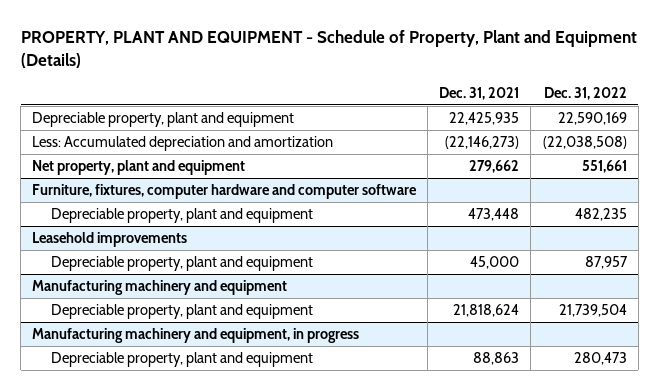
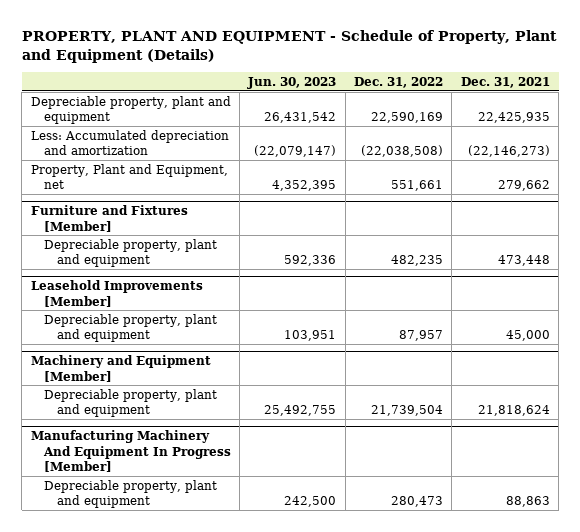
- | Dec. 31, 2021 | Dec. 31, 2022
+ | Jun. 30, 2023 | Dec. 31, 2022 | Dec. 31, 2021
- Net property, plant and equipment | 279,662 | 551,661
- Furniture, fixtures, computer hardware and computer software
+ Property, Plant and Equipment, net | 4,352,395 | 551,661 | 279,662
+ Furniture and Fixtures [Member]
- Leasehold improvements
+ Leasehold Improvements [Member]
- Manufacturing machinery and equipment
+ Machinery and Equipment [Member]
- Manufacturing machinery and equipment, in progress
+ Manufacturing Machinery And Equipment In Progress [Member]

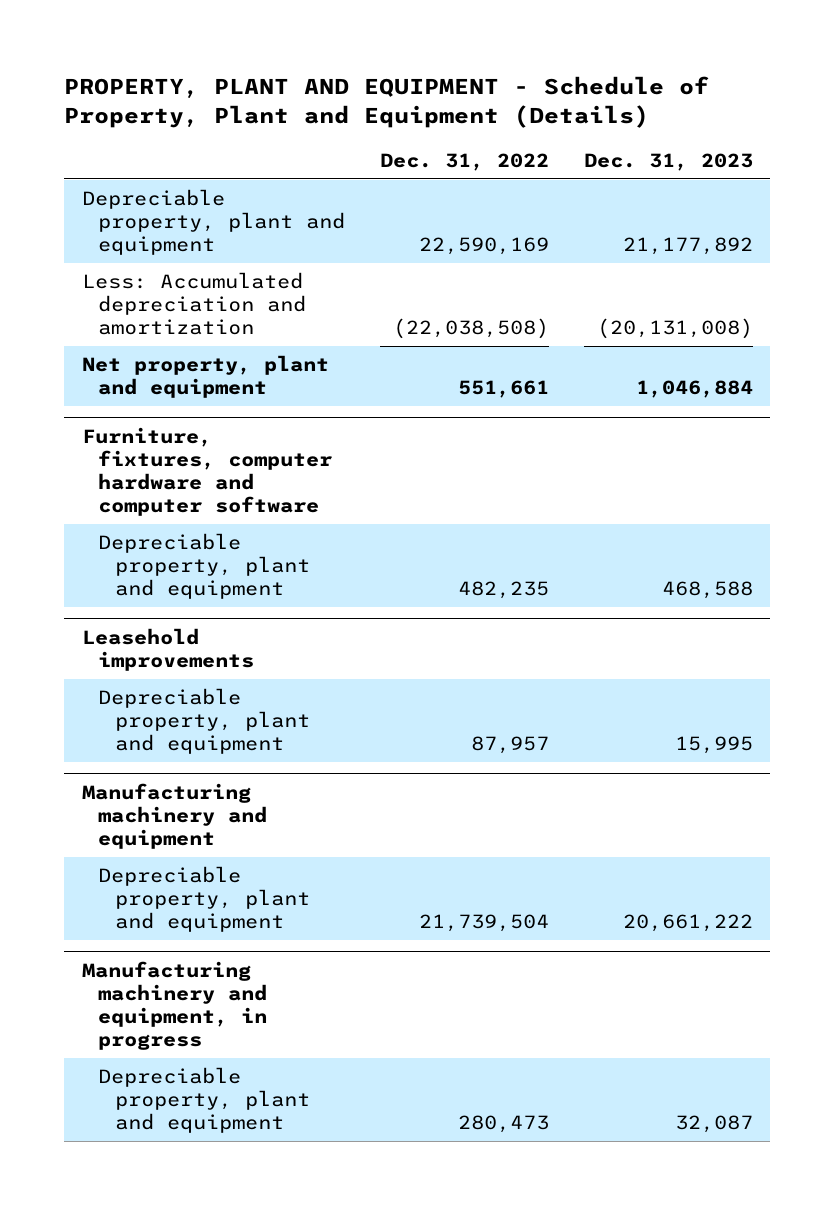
- | Jun. 30, 2023 | Dec. 31, 2022 | Dec. 31, 2021
+ | Dec. 31, 2022 | Dec. 31, 2023
- Property, Plant and Equipment, net | 4,352,395 | 551,661 | 279,662
- Furniture and Fixtures [Member]
+ Net property, plant and equipment | 551,661 | 1,046,884
+ Furniture, fixtures, computer hardware and computer software
- Leasehold Improvements [Member]
+ Leasehold improvements
- Machinery and Equipment [Member]
+ Manufacturing machinery and equipment
- Manufacturing Machinery And Equipment In Progress [Member]
+ Manufacturing machinery and equipment, in progress

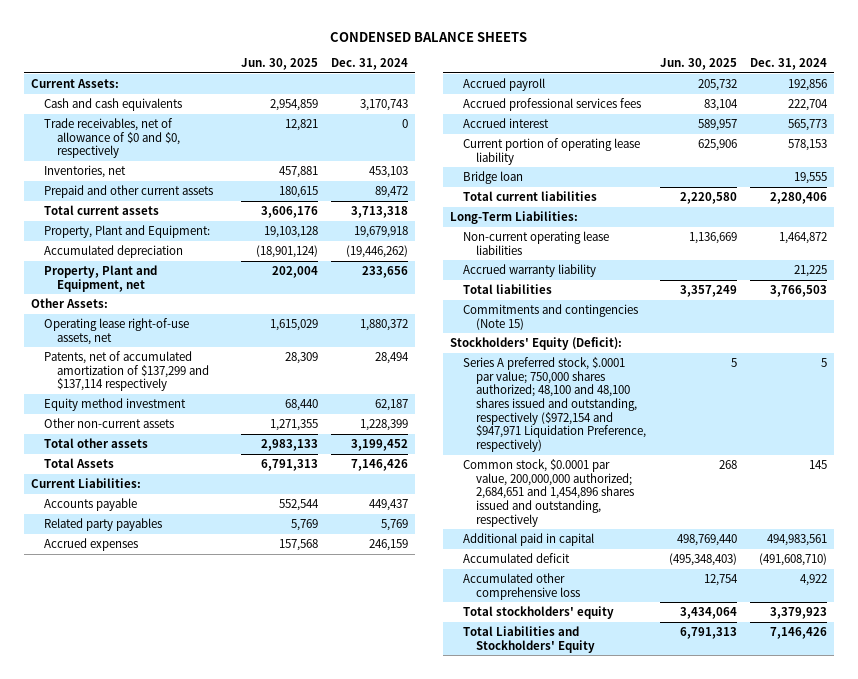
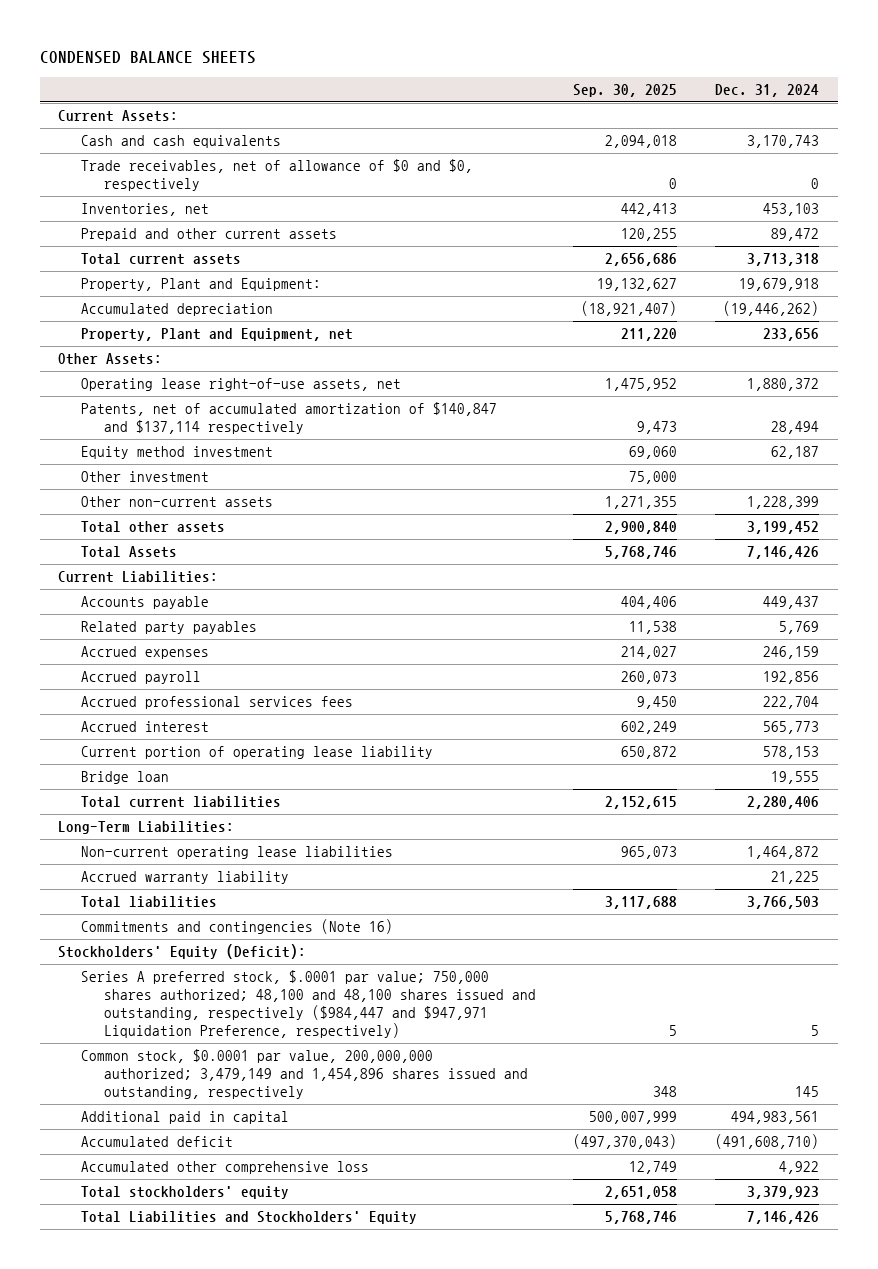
- | Jun. 30, 2025 | Dec. 31, 2024
+ | Sep. 30, 2025 | Dec. 31, 2024
- Patents, net of accumulated amortization of $137,299 and $137,114 respectively | 28,309 | 28,494
+ Patents, net of accumulated amortization of $140,847 and $137,114 respectively | 9,473 | 28,494
+ Other investment | 75,000 |
- Commitments and contingencies (Note 15)
+ Commitments and contingencies (Note 16)
- Series A preferred stock, $.0001 par value; 750,000 shares authorized; 48,100 and 48,100 shares issued and outstanding, respectively ($972,154 and $947,971 Liquidation Preference, respectively) | 5 | 5
- Common stock, $0.0001 par value, 200,000,000 authorized; 2,684,651 and 1,454,896 shares issued and outstanding, respectively | 268 | 145
+ Series A preferred stock, $.0001 par value; 750,000 shares authorized; 48,100 and 48,100 shares issued and outstanding, respectively ($984,447 and $947,971 Liquidation Preference, respectively) | 5 | 5
+ Common stock, $0.0001 par value, 200,000,000 authorized; 3,479,149 and 1,454,896 shares issued and outstanding, respectively | 348 | 145

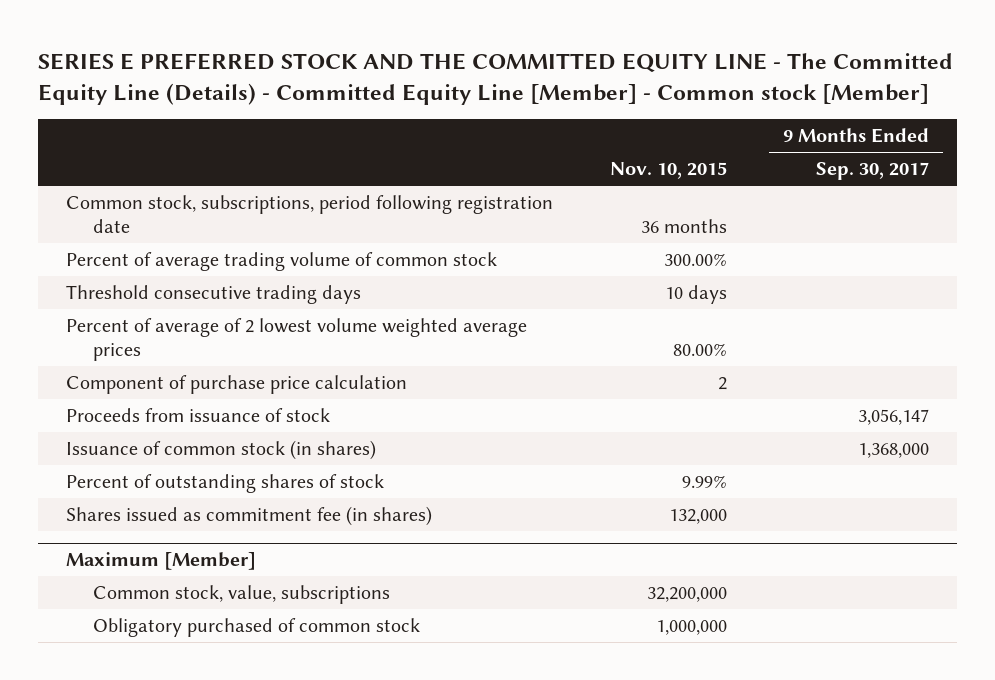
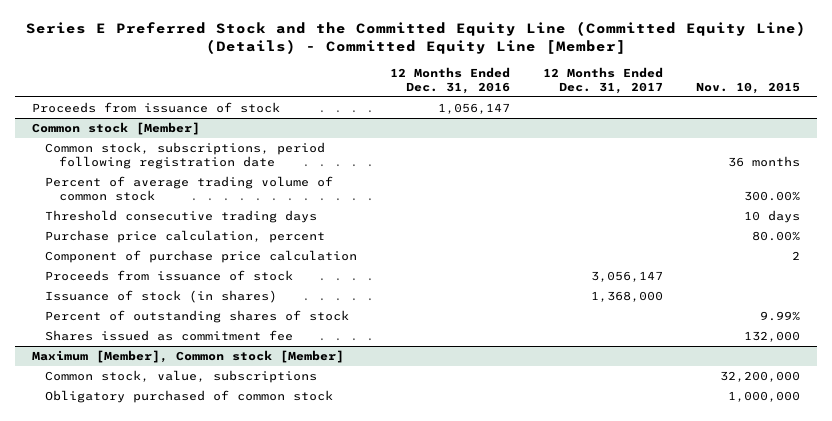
- SERIES E PREFERRED STOCK AND THE COMMITTED EQUITY LINE - The Committed Equity Line (Details) - Committed Equity Line [Member] - Common stock [Member]
+ Series E Preferred Stock and the Committed Equity Line (Committed Equity Line) (Details) - Committed Equity Line [Member]
- | Nov. 10, 2015 | 9 Months Ended Sep. 30, 2017
+ | 12 Months Ended Dec. 31, 2016 | 12 Months Ended Dec. 31, 2017 | Nov. 10, 2015
+ Proceeds from issuance of stock | 1,056,147 | |
+ Common stock [Member]
- Percent of average of 2 lowest volume weighted average prices | 80.00% |
+ Purchase price calculation, percent | | | 80.00%
- Issuance of common stock (in shares) | | 1,368,000
+ Issuance of stock (in shares) | | 1,368,000 |
- Shares issued as commitment fee (in shares) | 132,000 |
- Maximum [Member]
+ Shares issued as commitment fee | | | 132,000
+ Maximum [Member], Common stock [Member]

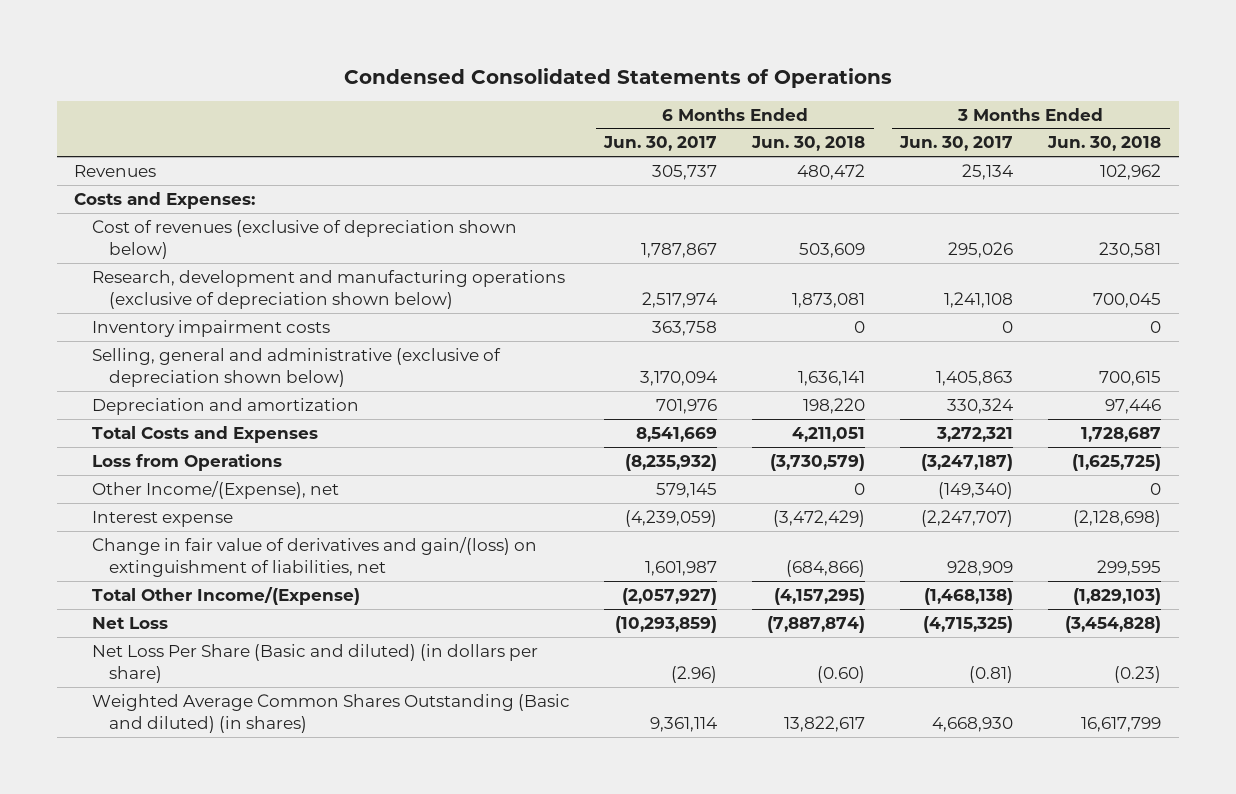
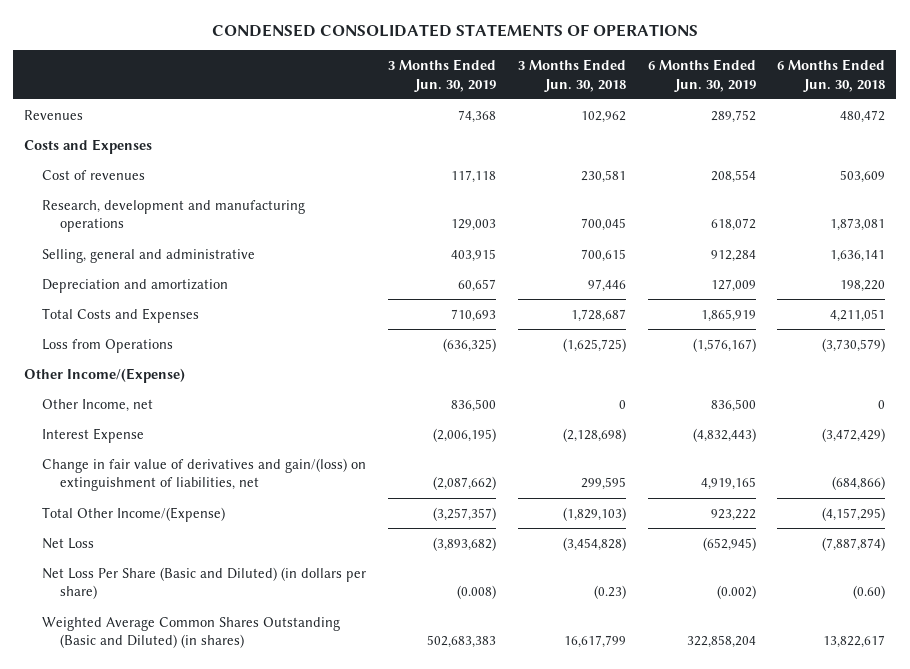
- Condensed Consolidated Statements of Operations
+ CONDENSED CONSOLIDATED STATEMENTS OF OPERATIONS
- | 6 Months Ended Jun. 30, 2017 | 6 Months Ended Jun. 30, 2018 | 3 Months Ended Jun. 30, 2017 | 3 Months Ended Jun. 30, 2018
+ | 3 Months Ended Jun. 30, 2019 | 3 Months Ended Jun. 30, 2018 | 6 Months Ended Jun. 30, 2019 | 6 Months Ended Jun. 30, 2018
- Costs and Expenses:
- Cost of revenues (exclusive of depreciation shown below) | 1,787,867 | 503,609 | 295,026 | 230,581
- Research, development and manufacturing operations (exclusive of depreciation shown below) | 2,517,974 | 1,873,081 | 1,241,108 | 700,045
- Inventory impairment costs | 363,758 | 0 | 0 | 0
- Selling, general and administrative (exclusive of depreciation shown below) | 3,170,094 | 1,636,141 | 1,405,863 | 700,615
+ Costs and Expenses
+ Cost of revenues | 117,118 | 230,581 | 208,554 | 503,609
+ Research, development and manufacturing operations | 129,003 | 700,045 | 618,072 | 1,873,081
+ Selling, general and administrative | 403,915 | 700,615 | 912,284 | 1,636,141
- Other Income/(Expense), net | 579,145 | 0 | (149,340) | 0
- Interest expense | (4,239,059) | (3,472,429) | (2,247,707) | (2,128,698)
+ Other Income/(Expense)
+ Other Income, net | 836,500 | 0 | 836,500 | 0
+ Interest Expense | (2,006,195) | (2,128,698) | (4,832,443) | (3,472,429)
- Net Loss Per Share (Basic and diluted) (in dollars per share) | (2.96) | (0.60) | (0.81) | (0.23)
- Weighted Average Common Shares Outstanding (Basic and diluted) (in shares) | 9,361,114 | 13,822,617 | 4,668,930 | 16,617,799
+ Net Loss Per Share (Basic and Diluted) (in dollars per share) | (0.008) | (0.23) | (0.002) | (0.60)
+ Weighted Average Common Shares Outstanding (Basic and Diluted) (in shares) | 502,683,383 | 16,617,799 | 322,858,204 | 13,822,617

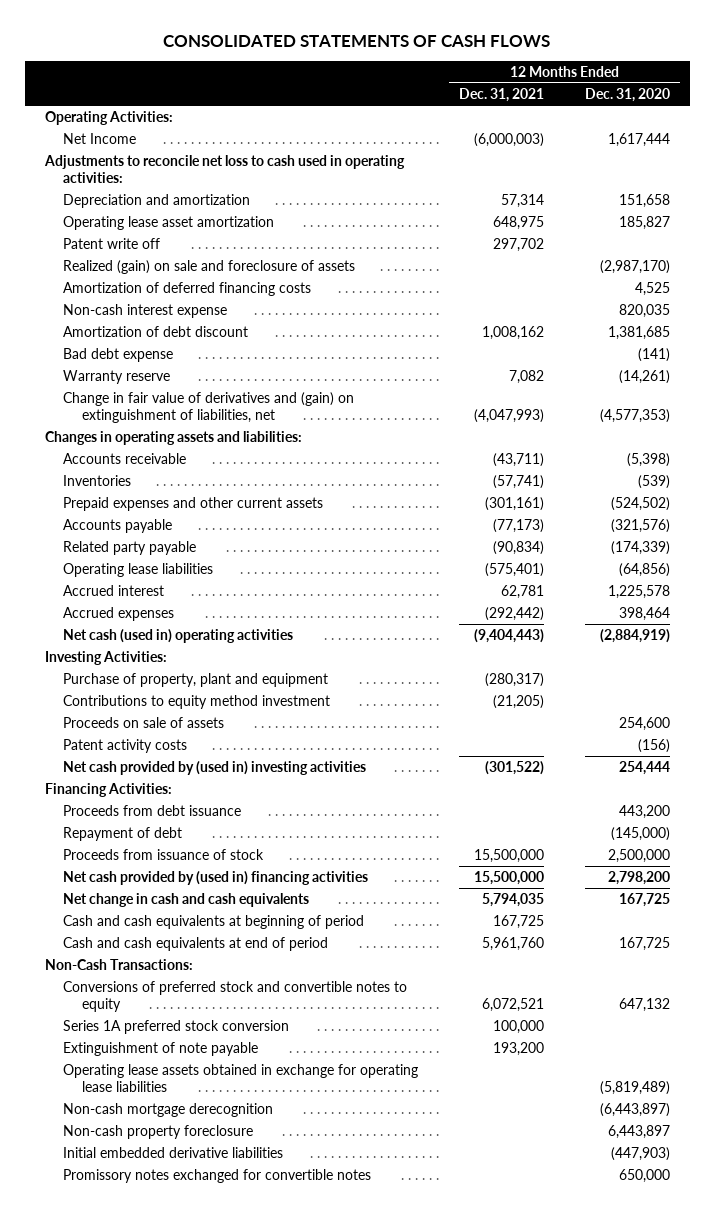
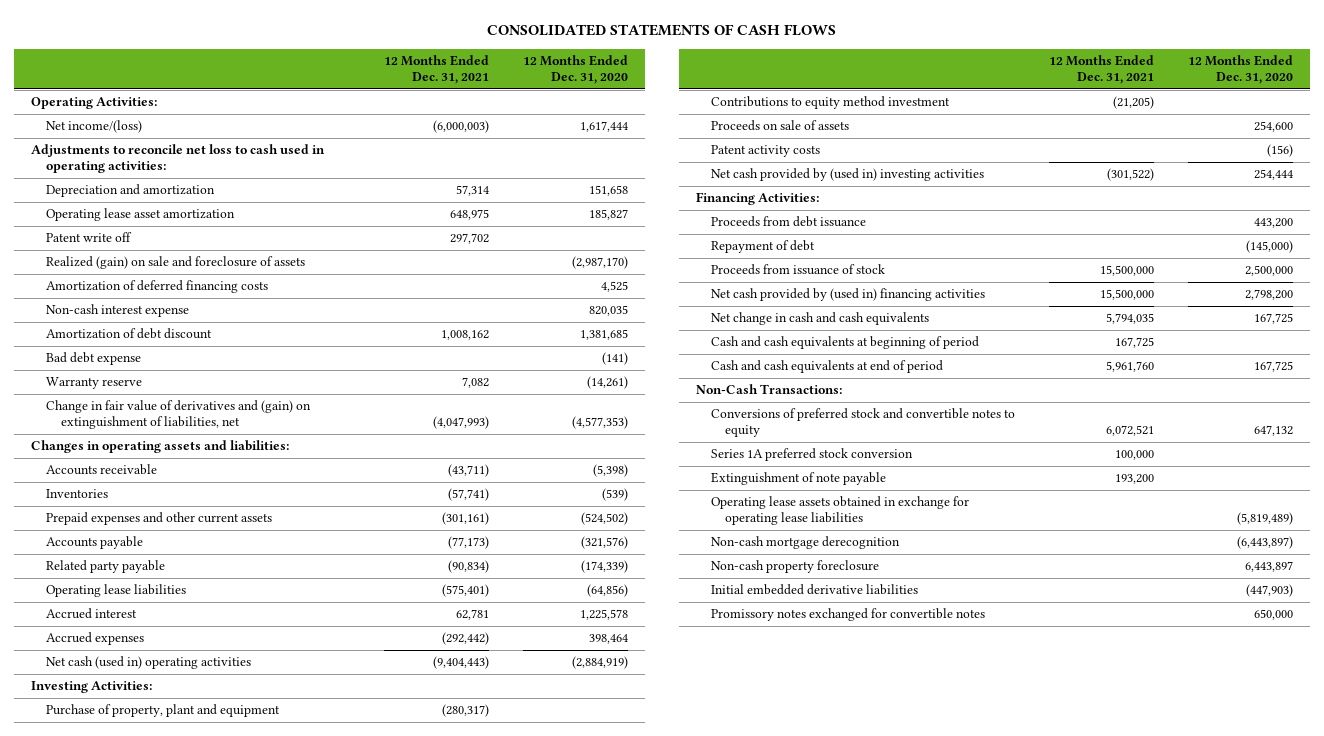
- Net Income | (6,000,003) | 1,617,444
+ Net income/(loss) | (6,000,003) | 1,617,444

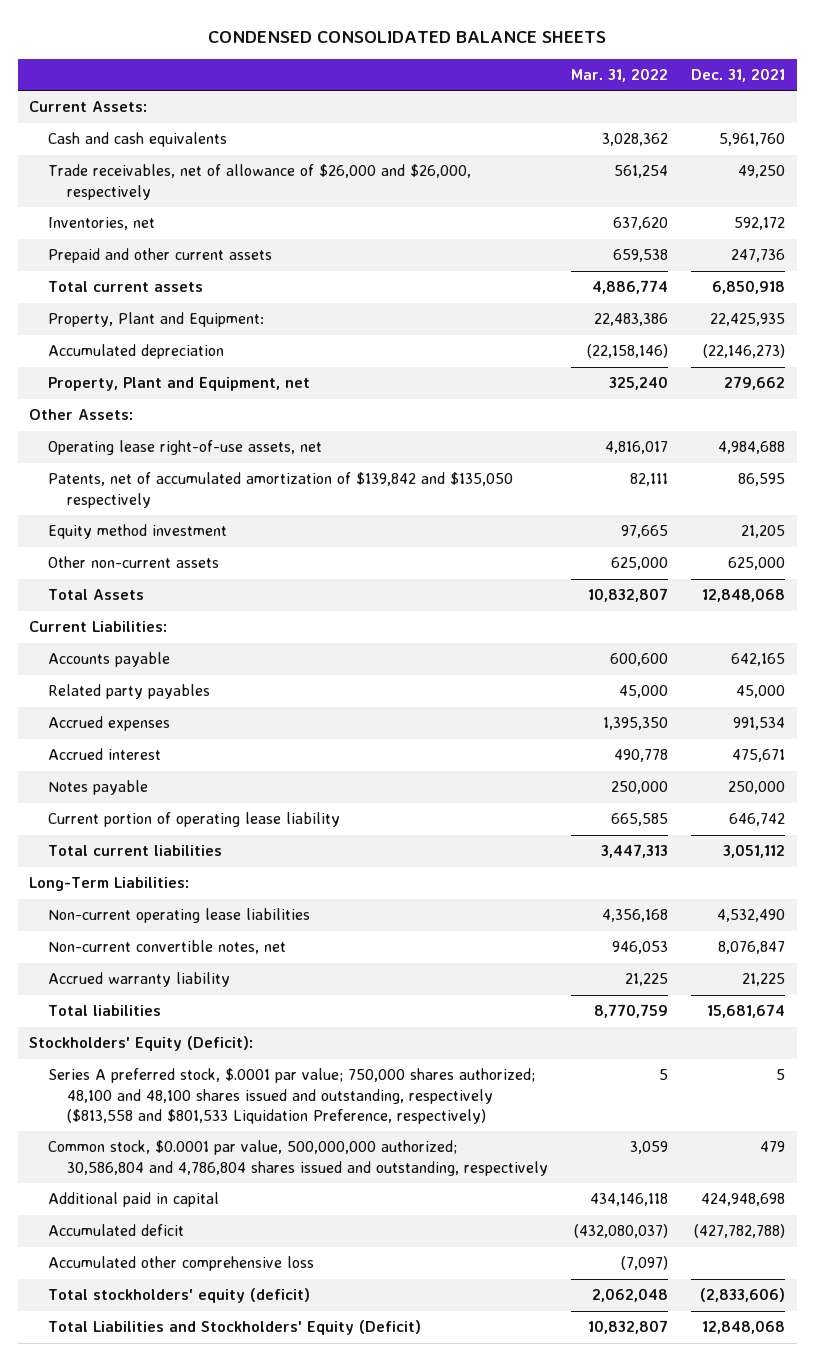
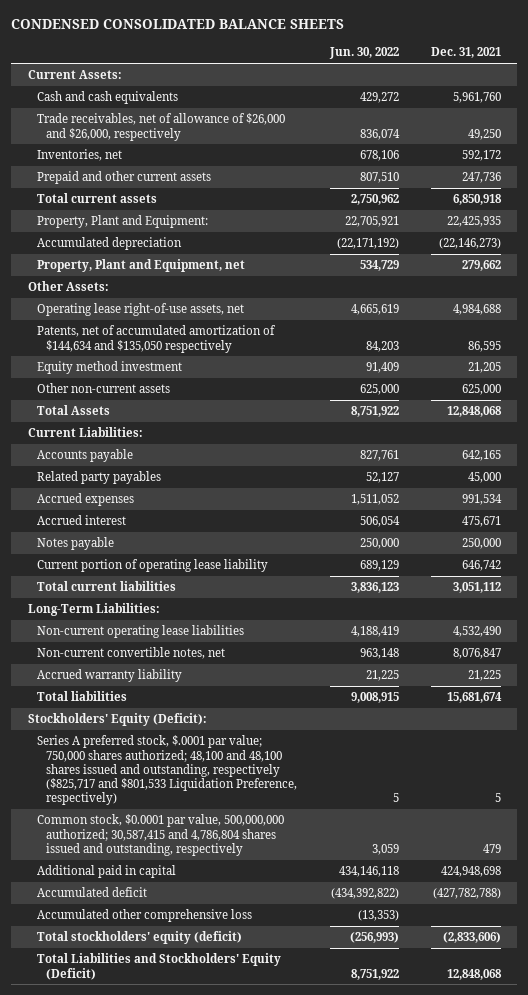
- | Mar. 31, 2022 | Dec. 31, 2021
+ | Jun. 30, 2022 | Dec. 31, 2021
- Patents, net of accumulated amortization of $139,842 and $135,050 respectively | 82,111 | 86,595
+ Patents, net of accumulated amortization of $144,634 and $135,050 respectively | 84,203 | 86,595
- Series A preferred stock, $.0001 par value; 750,000 shares authorized; 48,100 and 48,100 shares issued and outstanding, respectively ($813,558 and $801,533 Liquidation Preference, respectively) | 5 | 5
- Common stock, $0.0001 par value, 500,000,000 authorized; 30,586,804 and 4,786,804 shares issued and outstanding, respectively | 3,059 | 479
+ Series A preferred stock, $.0001 par value; 750,000 shares authorized; 48,100 and 48,100 shares issued and outstanding, respectively ($825,717 and $801,533 Liquidation Preference, respectively) | 5 | 5
+ Common stock, $0.0001 par value, 500,000,000 authorized; 30,587,415 and 4,786,804 shares issued and outstanding, respectively | 3,059 | 479

